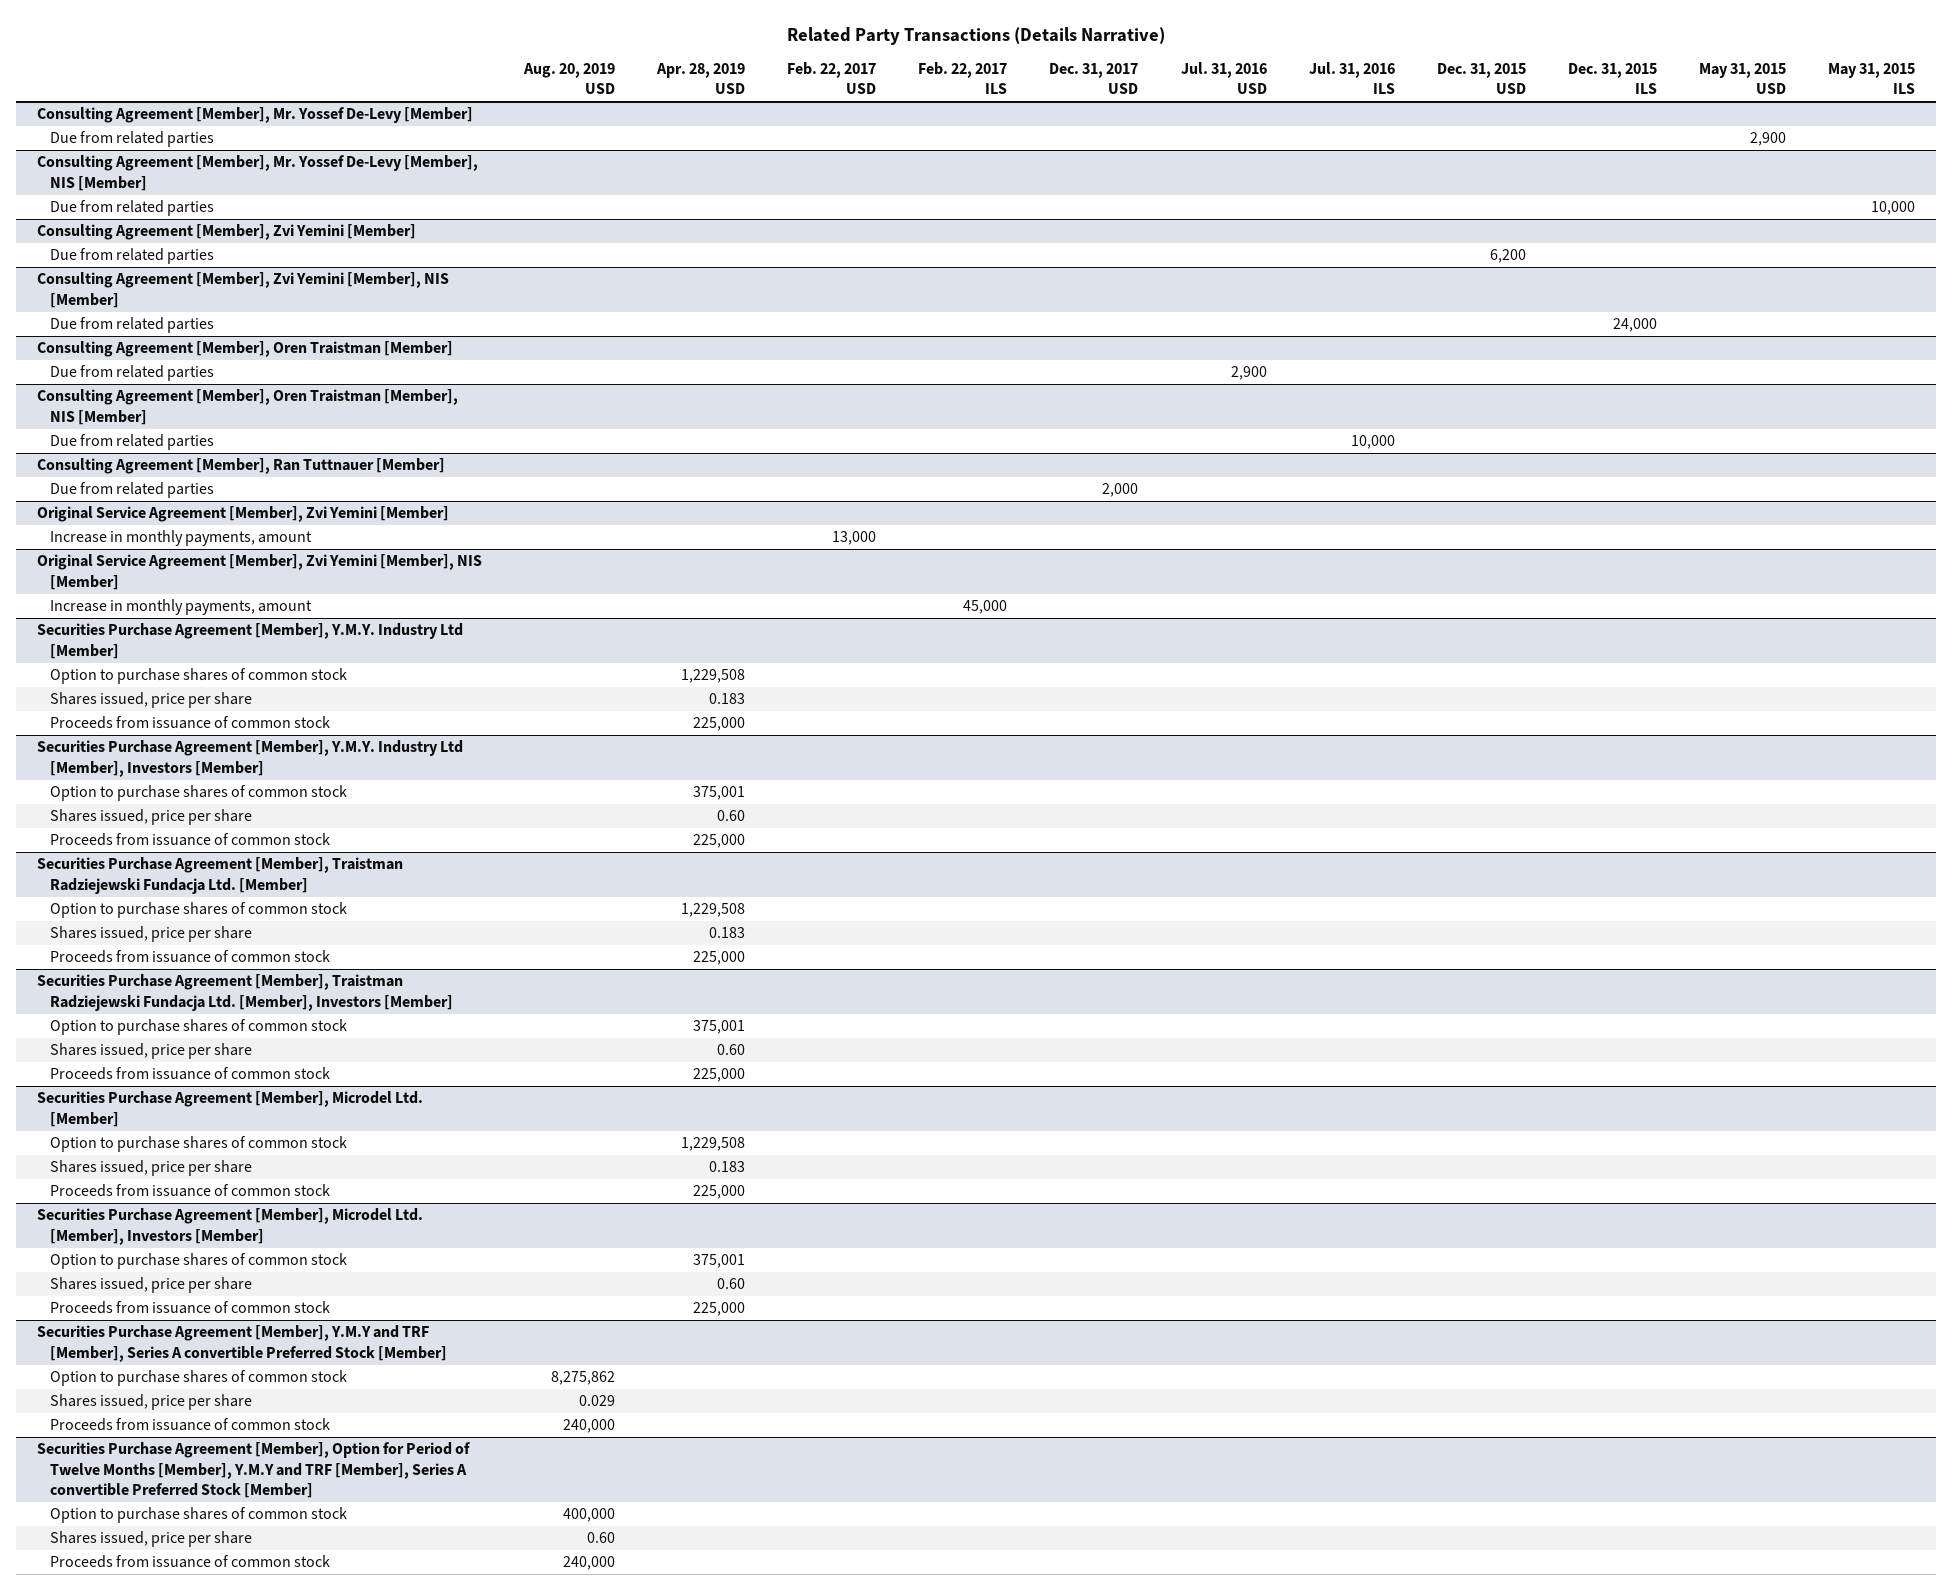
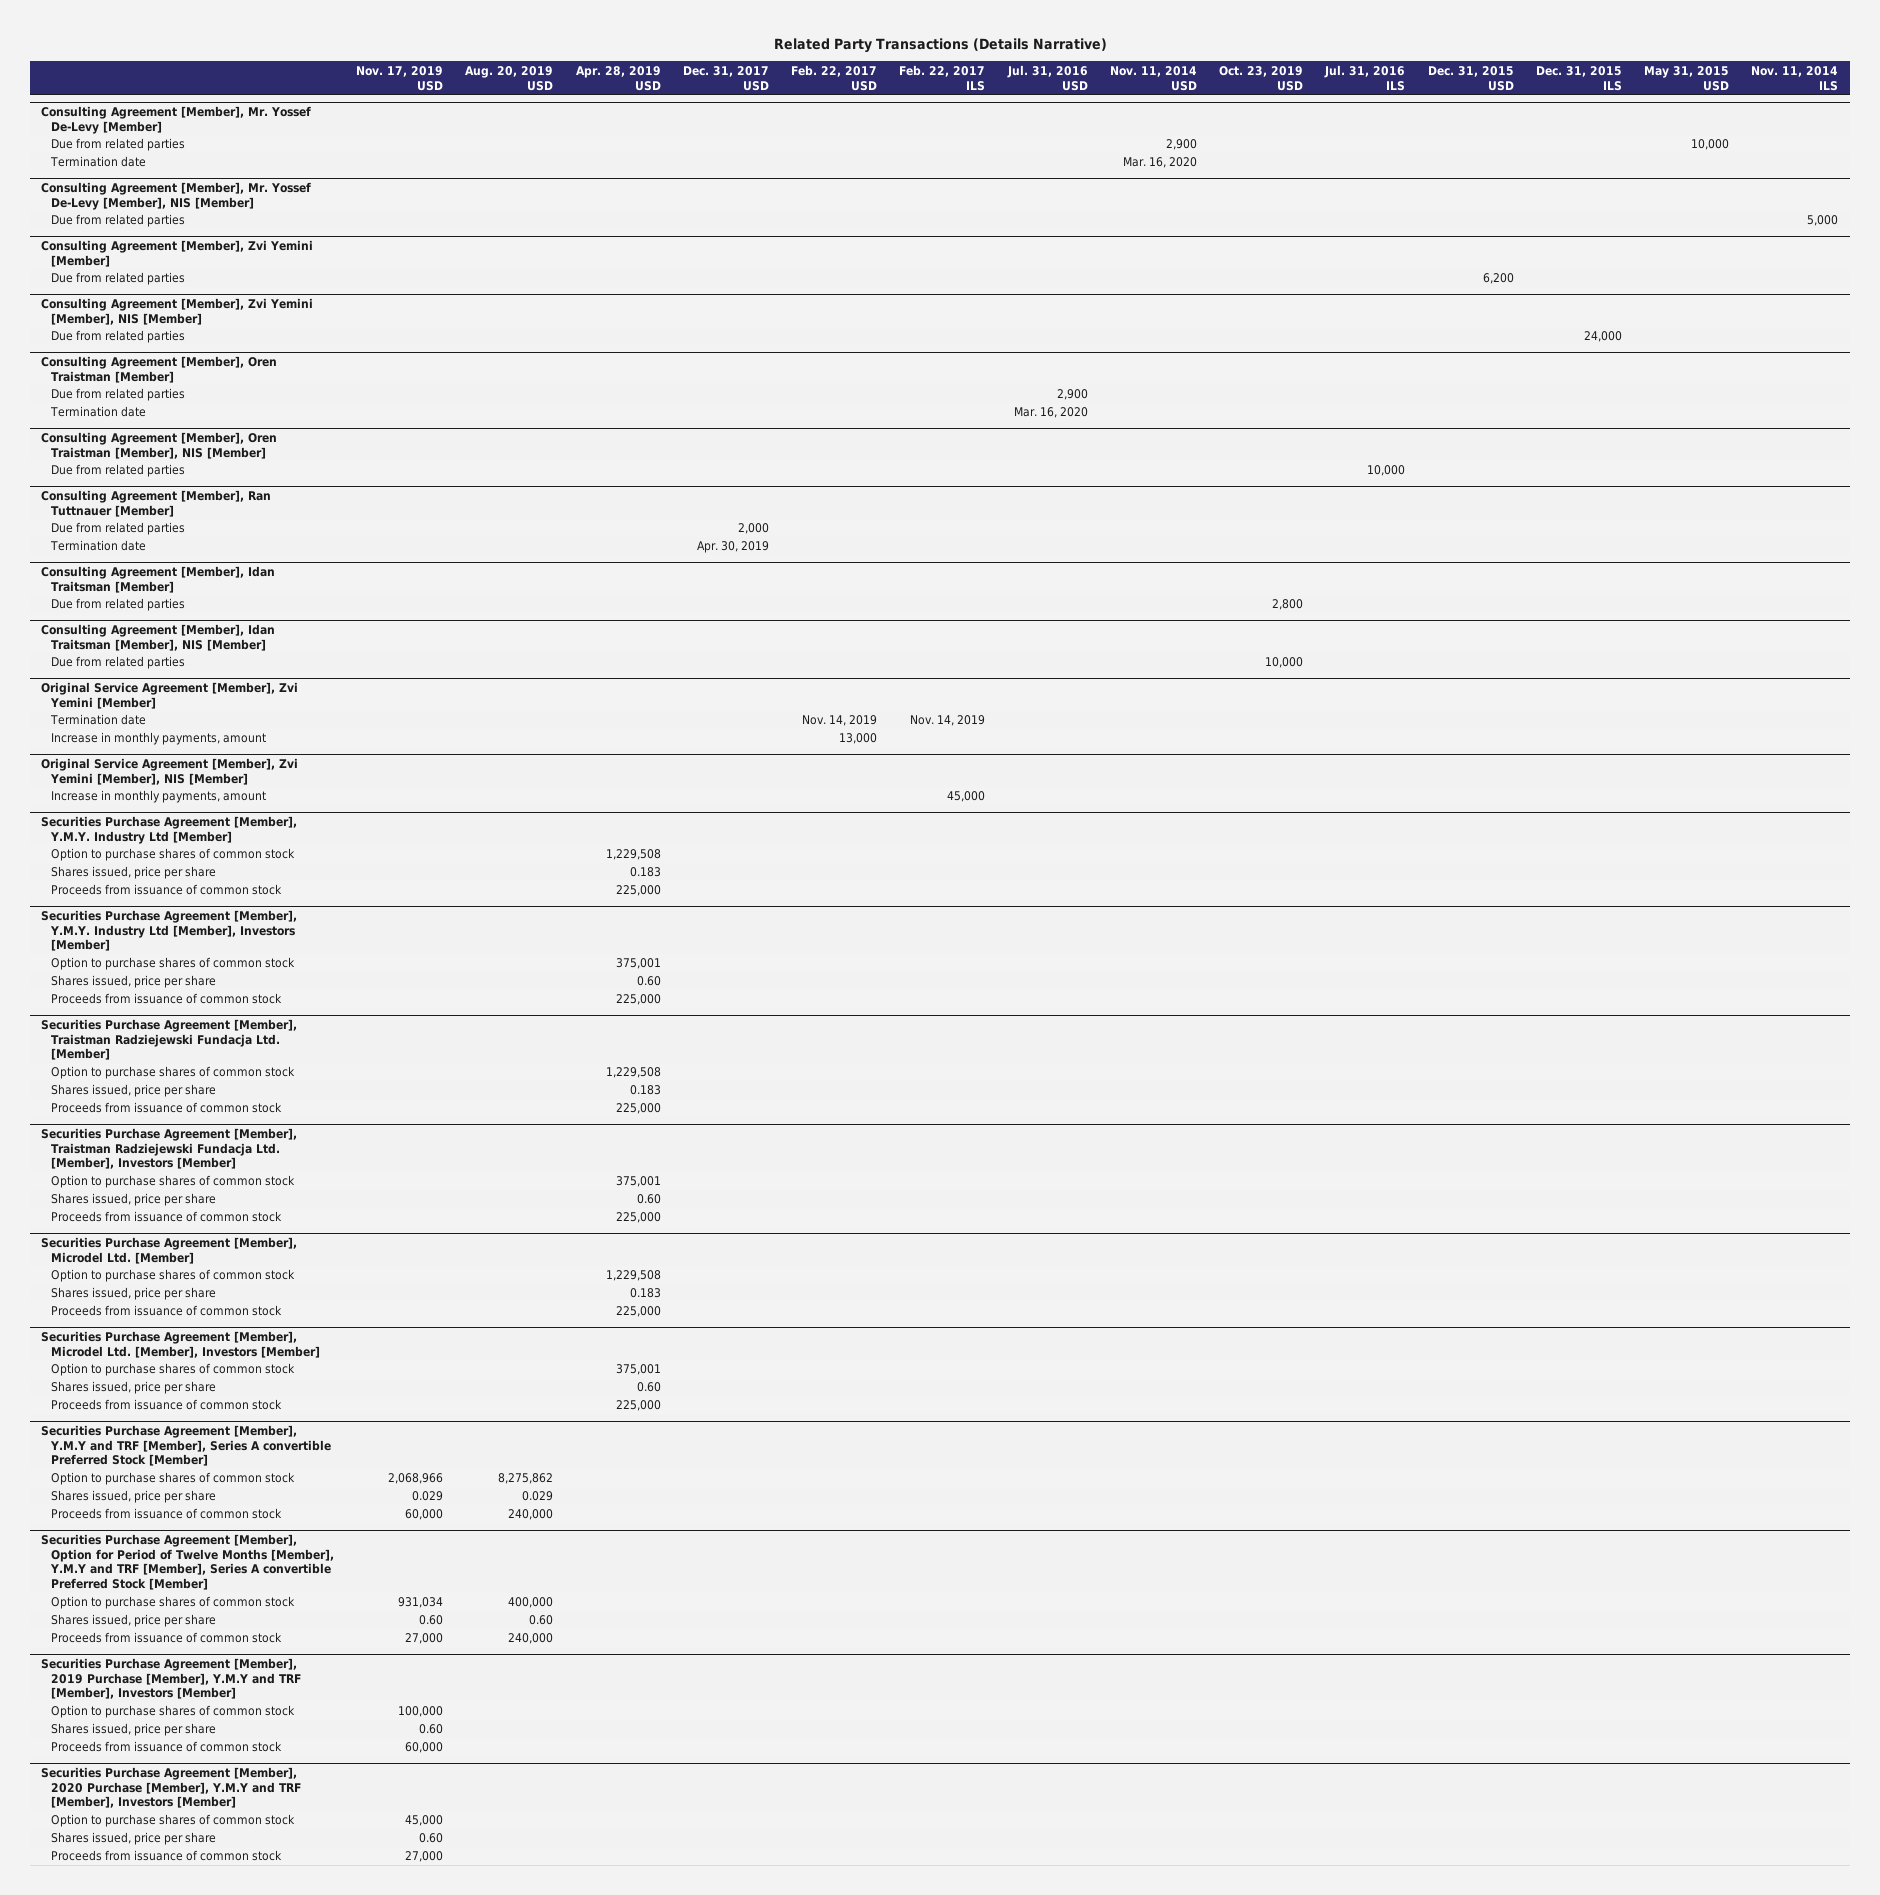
- | Aug. 20, 2019 USD | Apr. 28, 2019 USD | Feb. 22, 2017 USD | Feb. 22, 2017 ILS | Dec. 31, 2017 USD | Jul. 31, 2016 USD | Jul. 31, 2016 ILS | Dec. 31, 2015 USD | Dec. 31, 2015 ILS | May 31, 2015 USD | May 31, 2015 ILS
+ | Nov. 17, 2019 USD | Aug. 20, 2019 USD | Apr. 28, 2019 USD | Dec. 31, 2017 USD | Feb. 22, 2017 USD | Feb. 22, 2017 ILS | Jul. 31, 2016 USD | Nov. 11, 2014 USD | Oct. 23, 2019 USD | Jul. 31, 2016 ILS | Dec. 31, 2015 USD | Dec. 31, 2015 ILS | May 31, 2015 USD | Nov. 11, 2014 ILS
@ Consulting Agreement [Member], Mr. Yossef De-Levy [Member]
- Due from related parties | | | | | | | | | | 2,900 |
+ Due from related parties | | | | | | | | 2,900 | | | | | 10,000 |
+ Termination date | | | | | | | | Mar. 16, 2020 | | | | | |
@ Consulting Agreement [Member], Oren Traistman [Member]
+ Termination date | | | | | | | Mar. 16, 2020 | | | | | | |
@ Consulting Agreement [Member], Ran Tuttnauer [Member]
+ Termination date | | | | Apr. 30, 2019 | | | | | | | | | |
+ Consulting Agreement [Member], Idan Traitsman [Member]
+ Due from related parties | | | | | | | | | 2,800 | | | | |
+ Consulting Agreement [Member], Idan Traitsman [Member], NIS [Member]
+ Due from related parties | | | | | | | | | 10,000 | | | | |
@ Original Service Agreement [Member], Zvi Yemini [Member]
+ Termination date | | | | | Nov. 14, 2019 | Nov. 14, 2019 | | | | | | | |
+ Securities Purchase Agreement [Member], 2019 Purchase [Member], Y.M.Y and TRF [Member], Investors [Member]
+ Option to purchase shares of common stock | 100,000 | | | | | | | | | | | | |
+ Shares issued, price per share | 0.60 | | | | | | | | | | | | |
+ Proceeds from issuance of common stock | 60,000 | | | | | | | | | | | | |
+ Securities Purchase Agreement [Member], 2020 Purchase [Member], Y.M.Y and TRF [Member], Investors [Member]
+ Option to purchase shares of common stock | 45,000 | | | | | | | | | | | | |
+ Shares issued, price per share | 0.60 | | | | | | | | | | | | |
+ Proceeds from issuance of common stock | 27,000 | | | | | | | | | | | | |

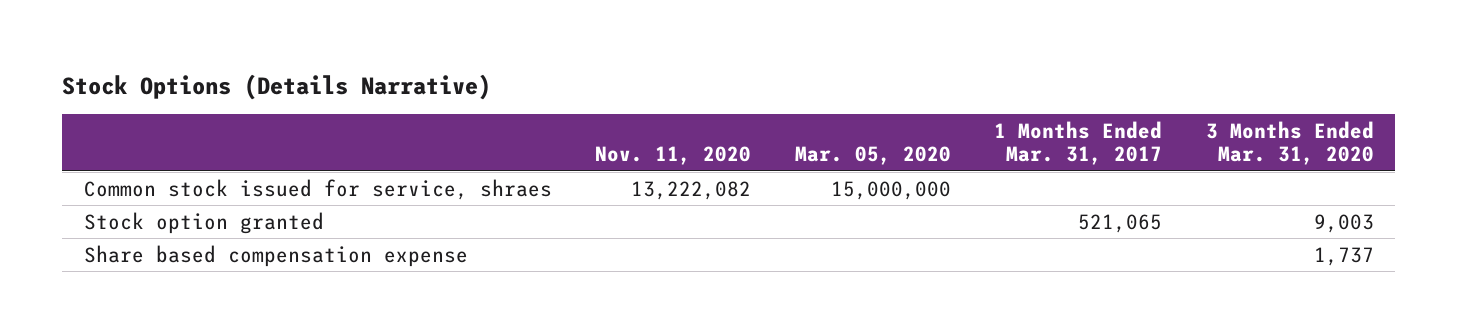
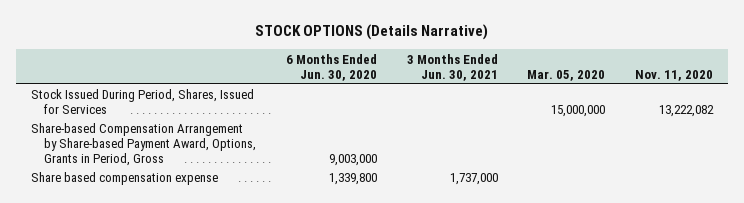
- Stock Options (Details Narrative)
+ STOCK OPTIONS (Details Narrative)
- | Nov. 11, 2020 | Mar. 05, 2020 | 1 Months Ended Mar. 31, 2017 | 3 Months Ended Mar. 31, 2020
+ | 6 Months Ended Jun. 30, 2020 | 3 Months Ended Jun. 30, 2021 | Mar. 05, 2020 | Nov. 11, 2020
- Common stock issued for service, shraes | 13,222,082 | 15,000,000 | |
- Stock option granted | | | 521,065 | 9,003
+ Stock Issued During Period, Shares, Issued for Services | | | 15,000,000 | 13,222,082
+ Share-based Compensation Arrangement by Share-based Payment Award, Options, Grants in Period, Gross | 9,003,000 | | |

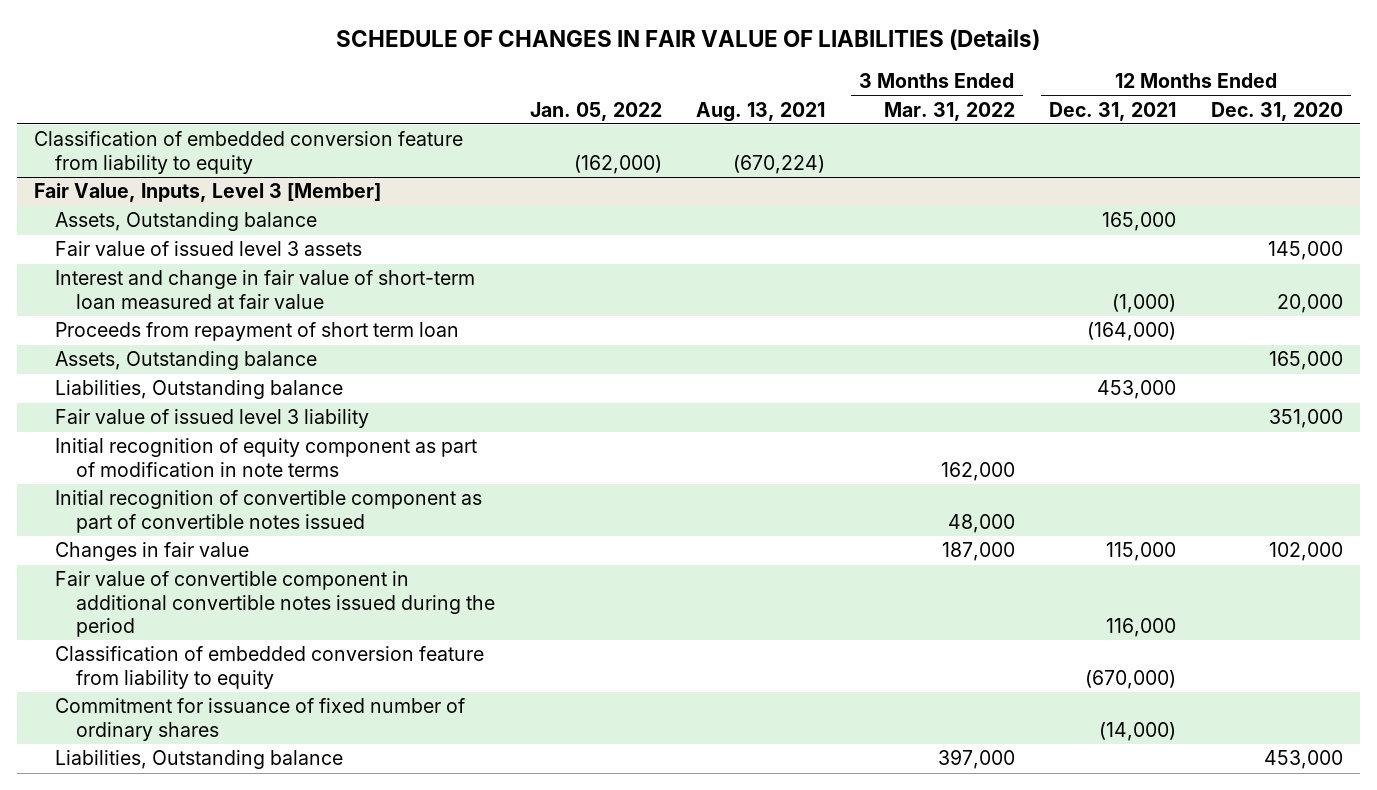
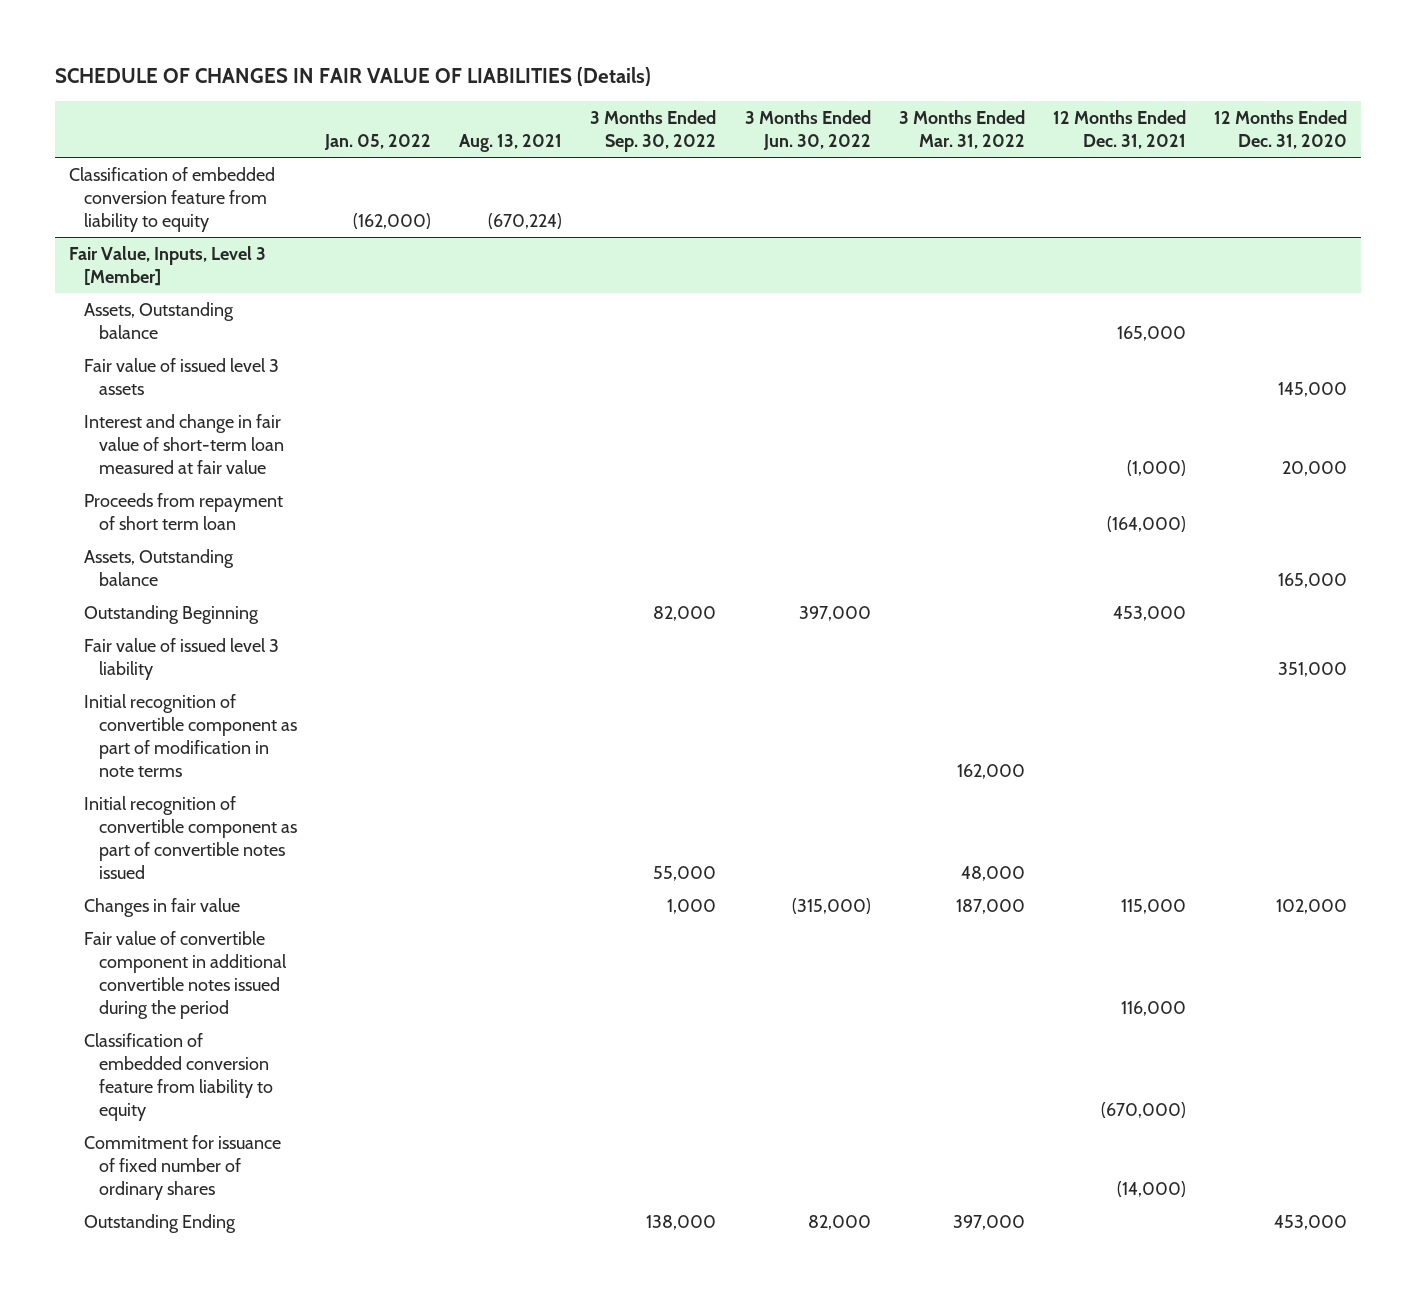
- | Jan. 05, 2022 | Aug. 13, 2021 | 3 Months Ended Mar. 31, 2022 | 12 Months Ended Dec. 31, 2021 | 12 Months Ended Dec. 31, 2020
+ | Jan. 05, 2022 | Aug. 13, 2021 | 3 Months Ended Sep. 30, 2022 | 3 Months Ended Jun. 30, 2022 | 3 Months Ended Mar. 31, 2022 | 12 Months Ended Dec. 31, 2021 | 12 Months Ended Dec. 31, 2020
@ Fair Value, Inputs, Level 3 [Member]
- Liabilities, Outstanding balance | | | | 453,000 |
+ Outstanding Beginning | | | 82,000 | 397,000 | | 453,000 |
- Initial recognition of equity component as part of modification in note terms | | | 162,000 | |
+ Initial recognition of convertible component as part of modification in note terms | | | | | 162,000 | |
- Liabilities, Outstanding balance | | | 397,000 | | 453,000
+ Outstanding Ending | | | 138,000 | 82,000 | 397,000 | | 453,000

